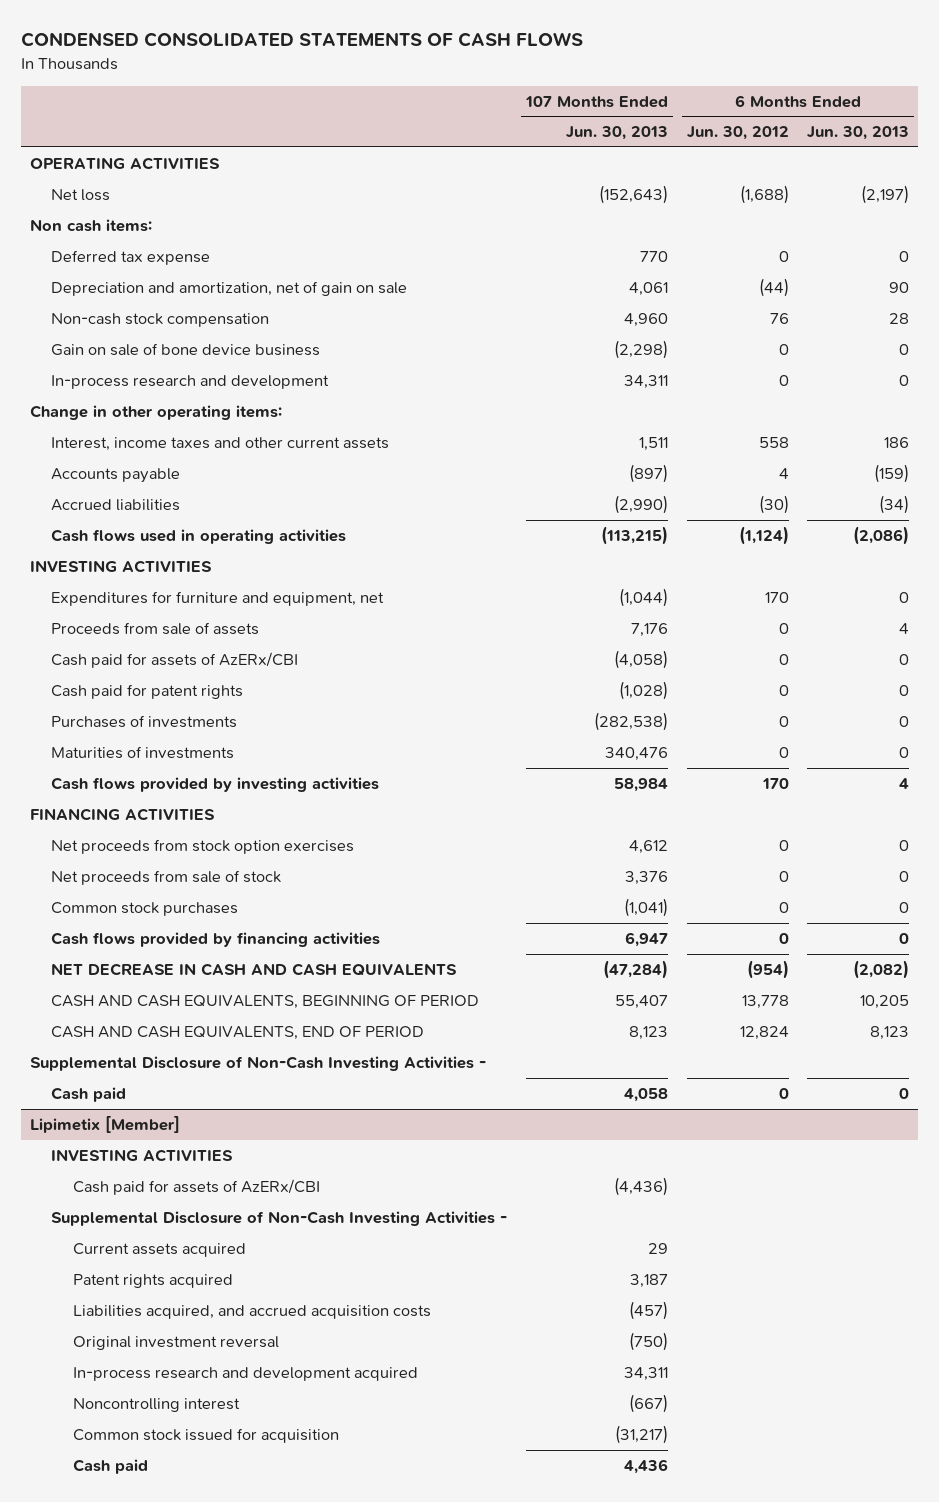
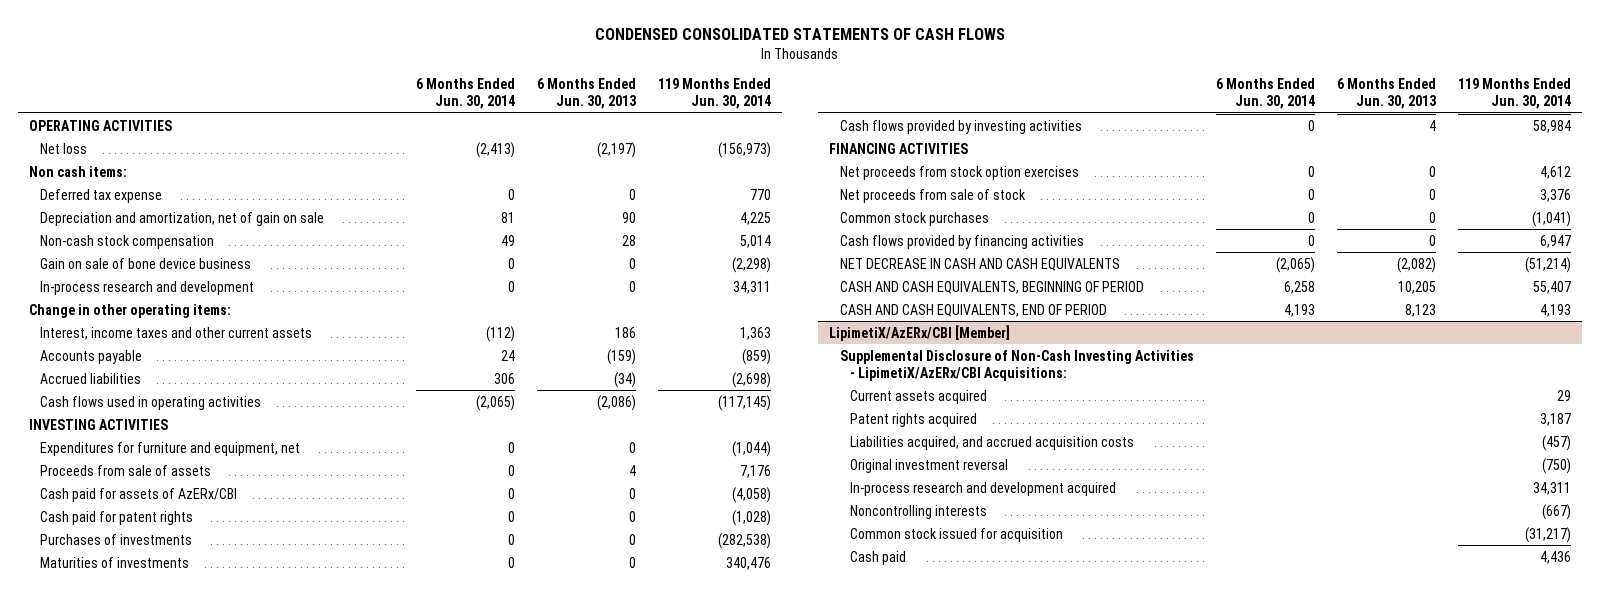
- | 107 Months Ended Jun. 30, 2013 | 6 Months Ended Jun. 30, 2012 | 6 Months Ended Jun. 30, 2013
+ | 6 Months Ended Jun. 30, 2014 | 6 Months Ended Jun. 30, 2013 | 119 Months Ended Jun. 30, 2014
- Supplemental Disclosure of Non-Cash Investing Activities -
- Cash paid | 4,058 | 0 | 0
- Lipimetix [Member]
- INVESTING ACTIVITIES
- Cash paid for assets of AzERx/CBI | (4,436) | |
- Supplemental Disclosure of Non-Cash Investing Activities -
+ LipimetiX/AzERx/CBI [Member]
+ Supplemental Disclosure of Non-Cash Investing Activities - LipimetiX/AzERx/CBI Acquisitions:
- Noncontrolling interest | (667) | |
+ Noncontrolling interests | | | (667)

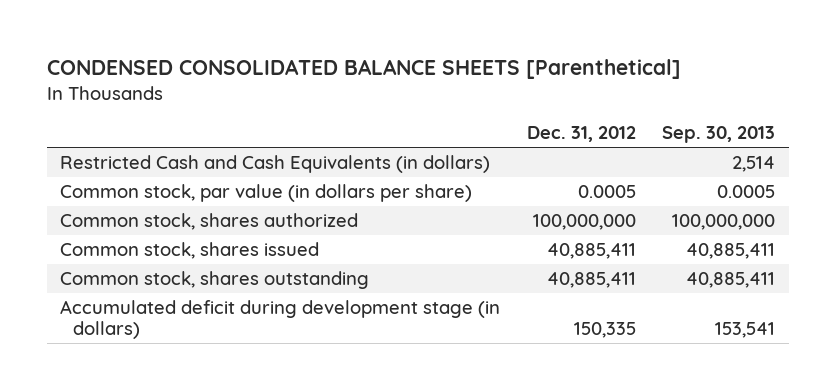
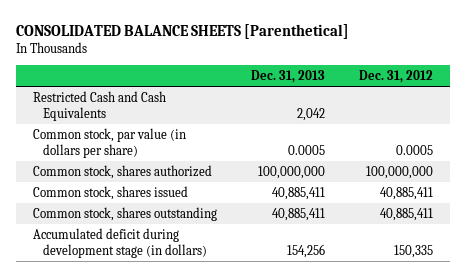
- CONDENSED CONSOLIDATED BALANCE SHEETS [Parenthetical]
+ CONSOLIDATED BALANCE SHEETS [Parenthetical]
- | Dec. 31, 2012 | Sep. 30, 2013
+ | Dec. 31, 2013 | Dec. 31, 2012
- Restricted Cash and Cash Equivalents (in dollars) | | 2,514
+ Restricted Cash and Cash Equivalents | 2,042 |

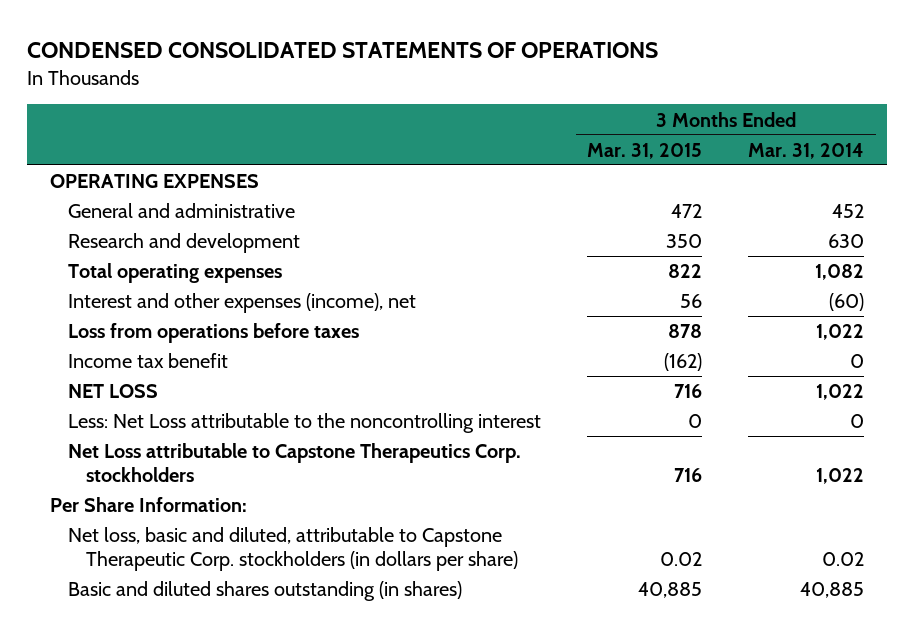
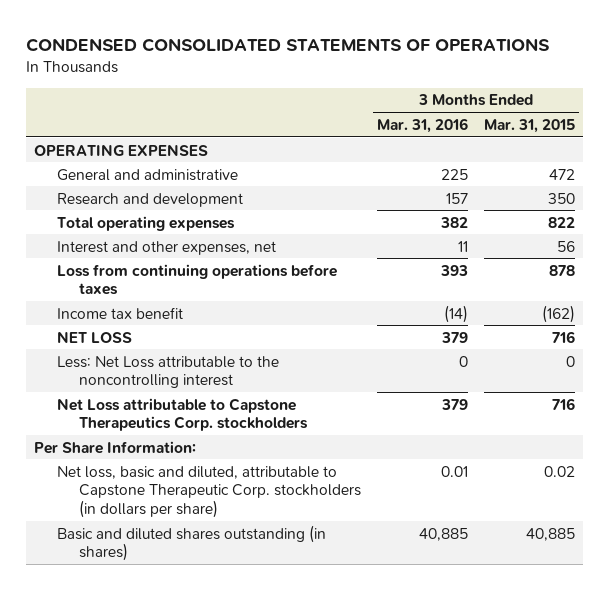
- | 3 Months Ended Mar. 31, 2015 | 3 Months Ended Mar. 31, 2014
+ | 3 Months Ended Mar. 31, 2016 | 3 Months Ended Mar. 31, 2015
- Interest and other expenses (income), net | 56 | (60)
- Loss from operations before taxes | 878 | 1,022
+ Interest and other expenses, net | 11 | 56
+ Loss from continuing operations before taxes | 393 | 878

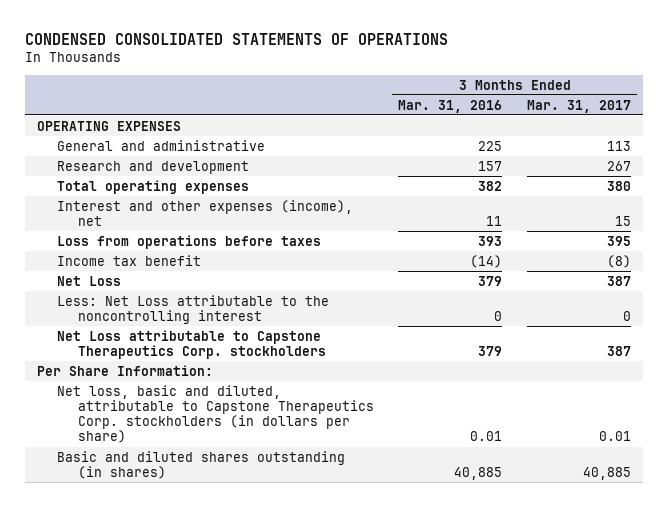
- | 3 Months Ended Mar. 31, 2016 | 3 Months Ended Mar. 31, 2015
+ | 3 Months Ended Mar. 31, 2016 | 3 Months Ended Mar. 31, 2017
- Interest and other expenses, net | 11 | 56
- Loss from continuing operations before taxes | 393 | 878
+ Interest and other expenses (income), net | 11 | 15
+ Loss from operations before taxes | 393 | 395
- NET LOSS | 379 | 716
+ Net Loss | 379 | 387
- Net loss, basic and diluted, attributable to Capstone Therapeutic Corp. stockholders (in dollars per share) | 0.01 | 0.02
+ Net loss, basic and diluted, attributable to Capstone Therapeutics Corp. stockholders (in dollars per share) | 0.01 | 0.01

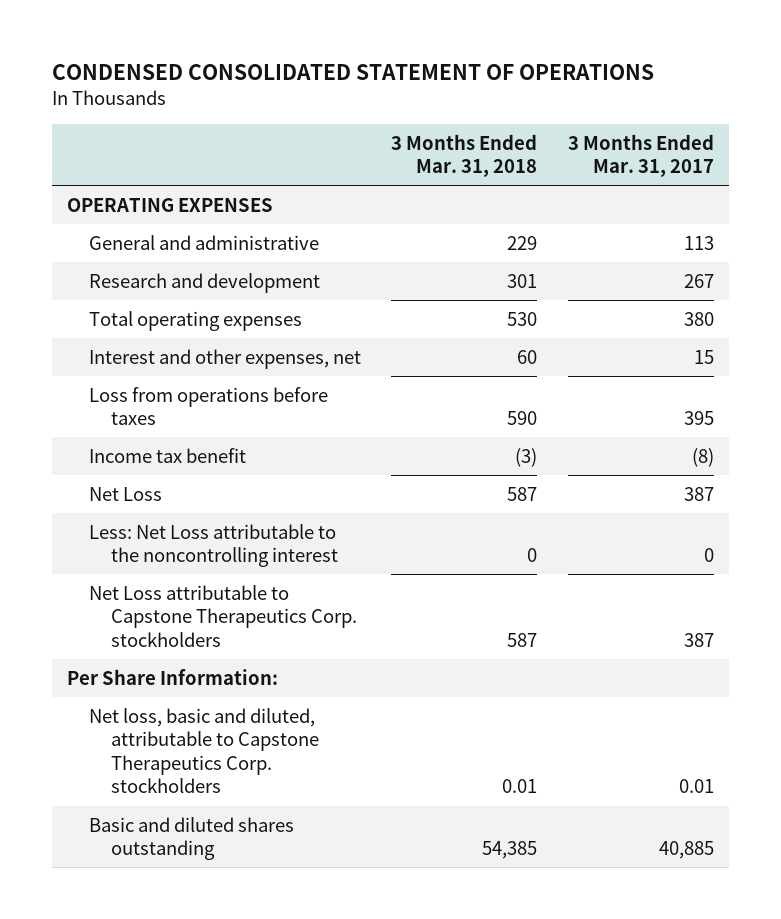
- CONDENSED CONSOLIDATED STATEMENTS OF OPERATIONS
+ CONDENSED CONSOLIDATED STATEMENT OF OPERATIONS
- | 3 Months Ended Mar. 31, 2016 | 3 Months Ended Mar. 31, 2017
+ | 3 Months Ended Mar. 31, 2018 | 3 Months Ended Mar. 31, 2017
- Interest and other expenses (income), net | 11 | 15
+ Interest and other expenses, net | 60 | 15
- Net loss, basic and diluted, attributable to Capstone Therapeutics Corp. stockholders (in dollars per share) | 0.01 | 0.01
- Basic and diluted shares outstanding (in shares) | 40,885 | 40,885
+ Net loss, basic and diluted, attributable to Capstone Therapeutics Corp. stockholders | 0.01 | 0.01
+ Basic and diluted shares outstanding | 54,385 | 40,885

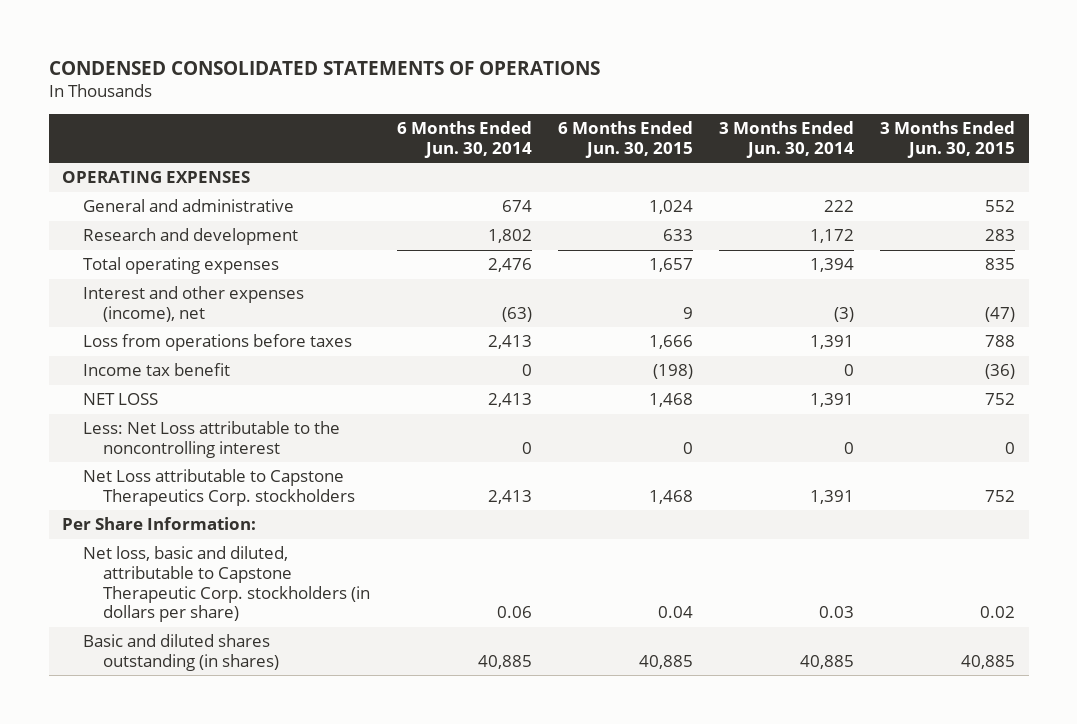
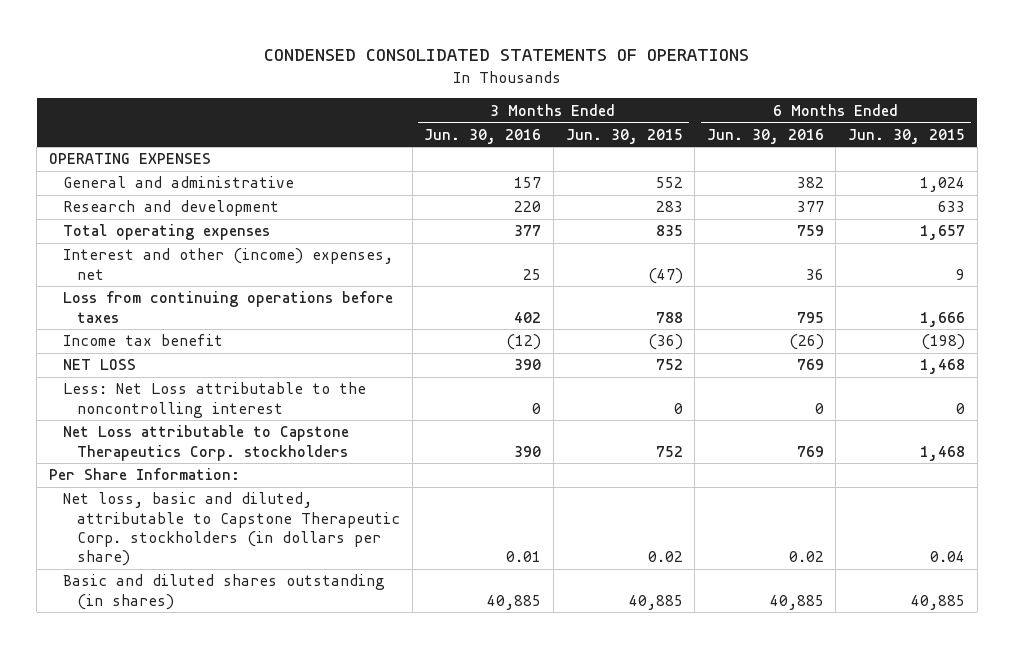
- | 6 Months Ended Jun. 30, 2014 | 6 Months Ended Jun. 30, 2015 | 3 Months Ended Jun. 30, 2014 | 3 Months Ended Jun. 30, 2015
+ | 3 Months Ended Jun. 30, 2016 | 3 Months Ended Jun. 30, 2015 | 6 Months Ended Jun. 30, 2016 | 6 Months Ended Jun. 30, 2015
- Interest and other expenses (income), net | (63) | 9 | (3) | (47)
- Loss from operations before taxes | 2,413 | 1,666 | 1,391 | 788
+ Interest and other (income) expenses, net | 25 | (47) | 36 | 9
+ Loss from continuing operations before taxes | 402 | 788 | 795 | 1,666

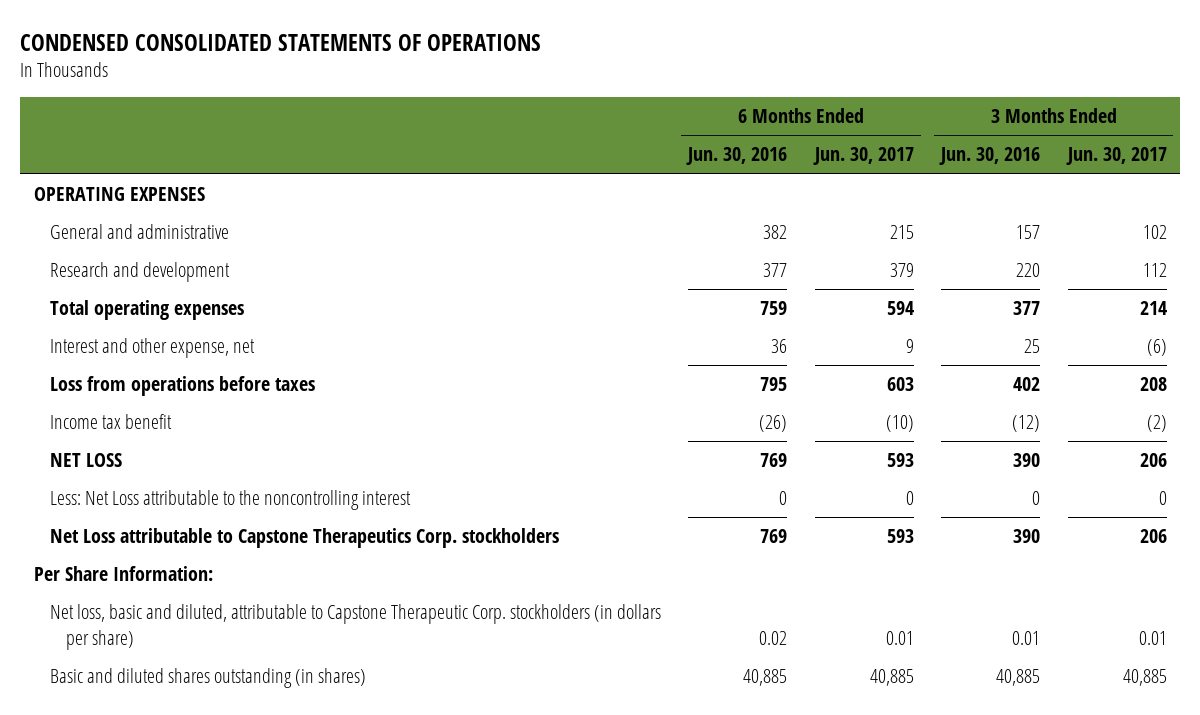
- | 3 Months Ended Jun. 30, 2016 | 3 Months Ended Jun. 30, 2015 | 6 Months Ended Jun. 30, 2016 | 6 Months Ended Jun. 30, 2015
+ | 6 Months Ended Jun. 30, 2016 | 6 Months Ended Jun. 30, 2017 | 3 Months Ended Jun. 30, 2016 | 3 Months Ended Jun. 30, 2017
- Interest and other (income) expenses, net | 25 | (47) | 36 | 9
- Loss from continuing operations before taxes | 402 | 788 | 795 | 1,666
+ Interest and other expense, net | 36 | 9 | 25 | (6)
+ Loss from operations before taxes | 795 | 603 | 402 | 208

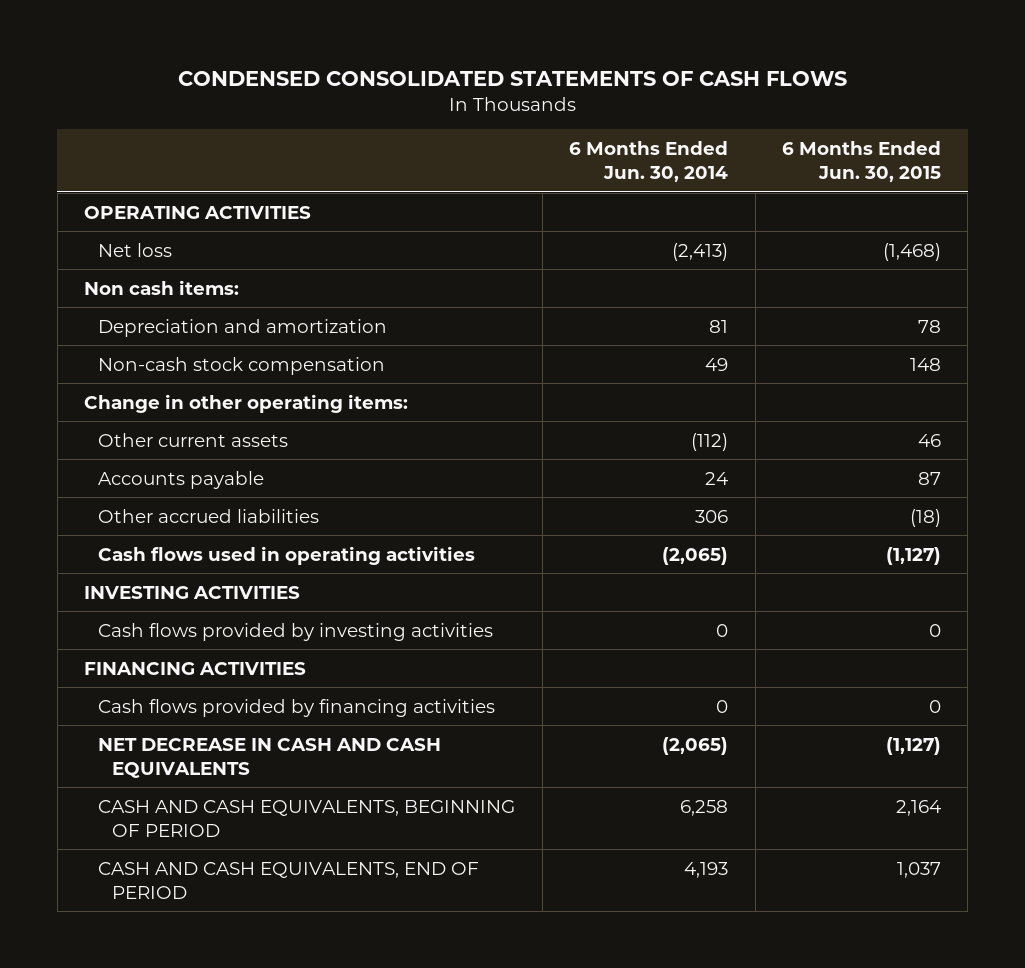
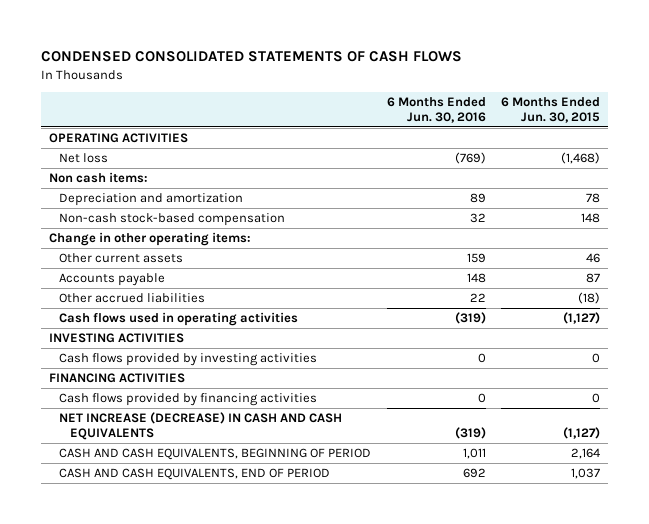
- | 6 Months Ended Jun. 30, 2014 | 6 Months Ended Jun. 30, 2015
+ | 6 Months Ended Jun. 30, 2016 | 6 Months Ended Jun. 30, 2015
- Non-cash stock compensation | 49 | 148
+ Non-cash stock-based compensation | 32 | 148
- NET DECREASE IN CASH AND CASH EQUIVALENTS | (2,065) | (1,127)
+ NET INCREASE (DECREASE) IN CASH AND CASH EQUIVALENTS | (319) | (1,127)

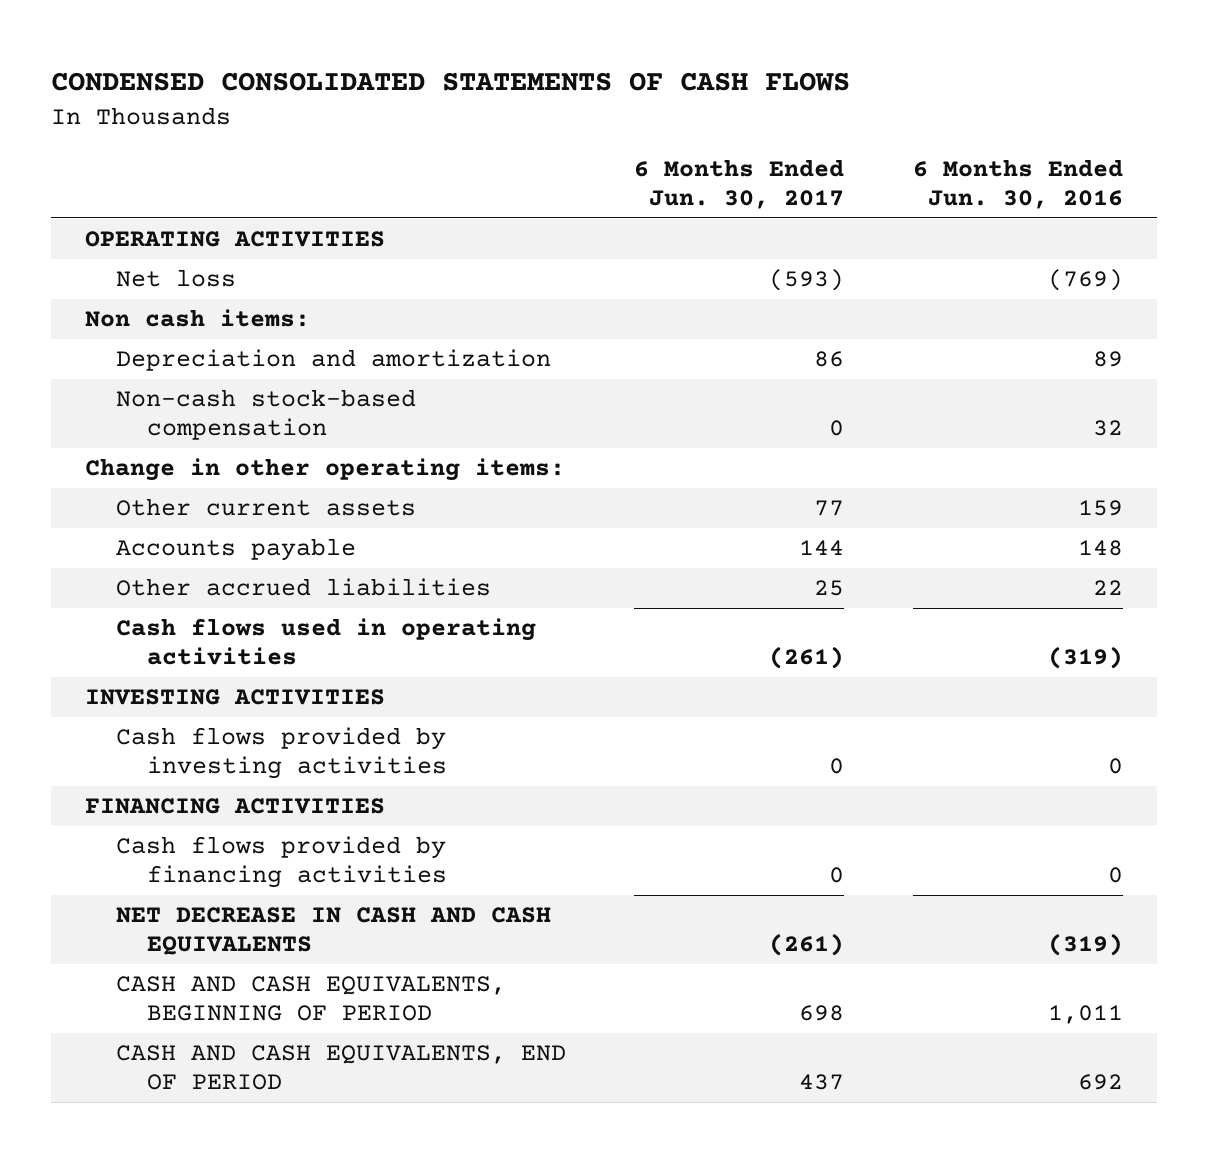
- | 6 Months Ended Jun. 30, 2016 | 6 Months Ended Jun. 30, 2015
+ | 6 Months Ended Jun. 30, 2017 | 6 Months Ended Jun. 30, 2016
- NET INCREASE (DECREASE) IN CASH AND CASH EQUIVALENTS | (319) | (1,127)
+ NET DECREASE IN CASH AND CASH EQUIVALENTS | (261) | (319)

